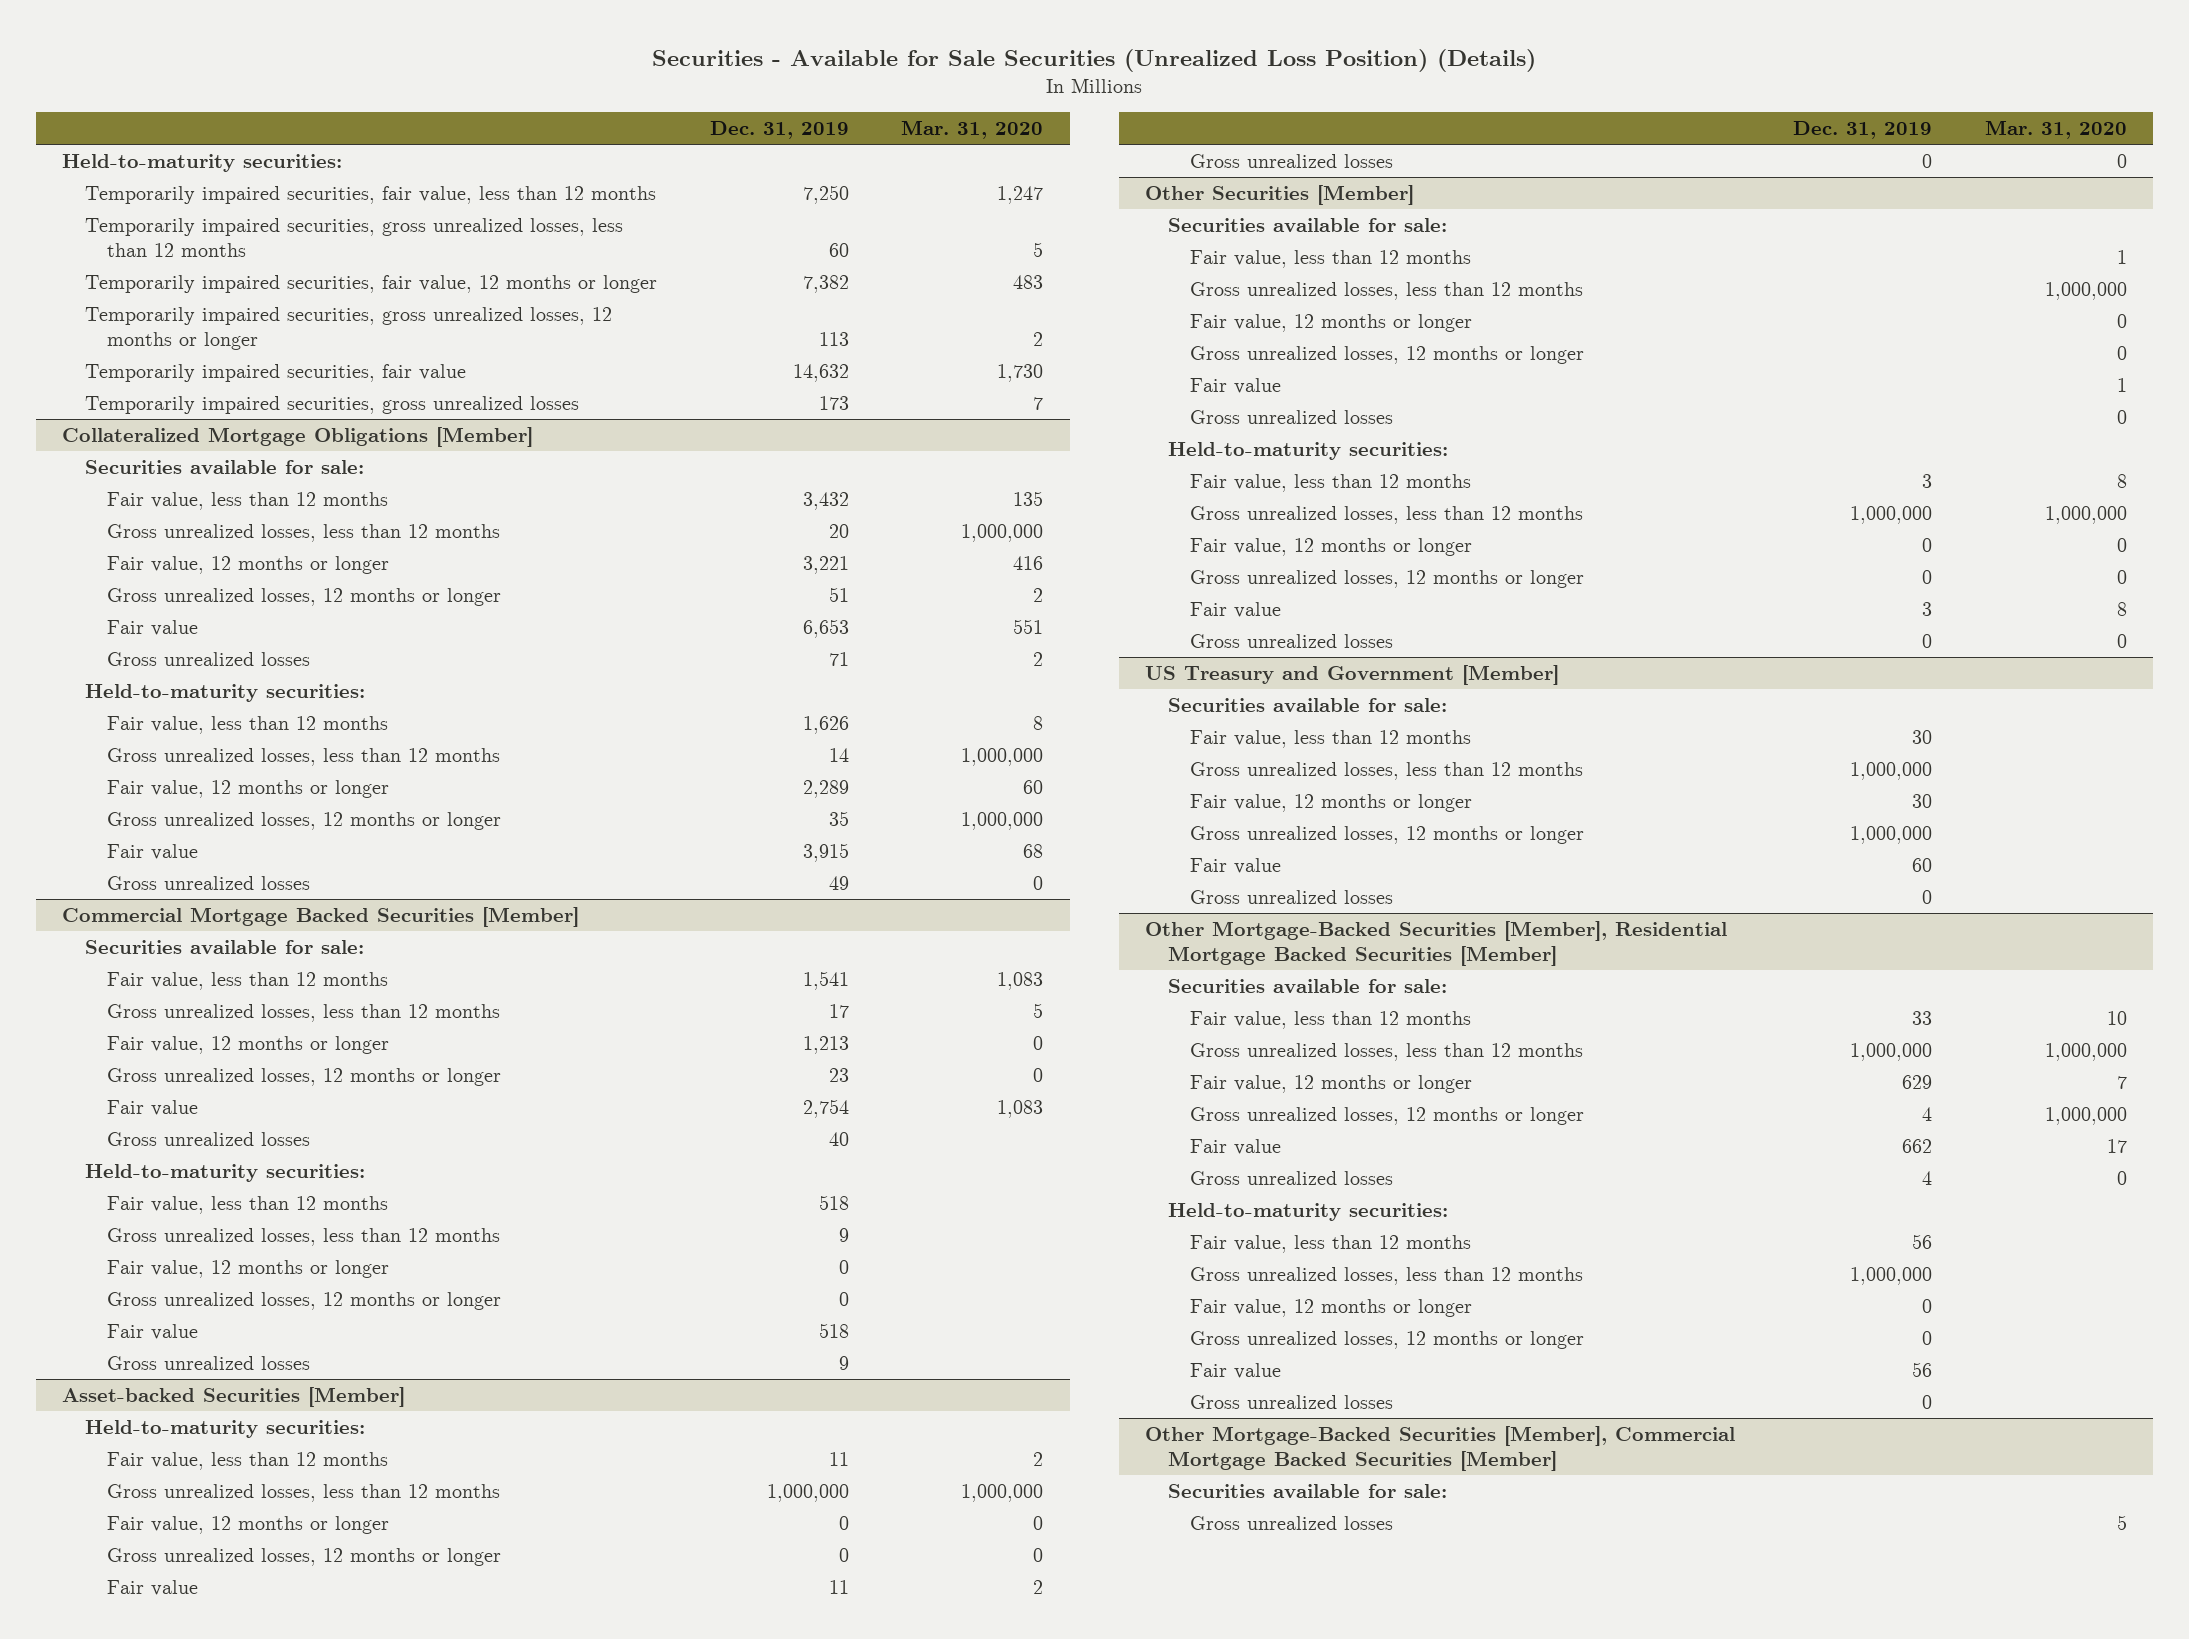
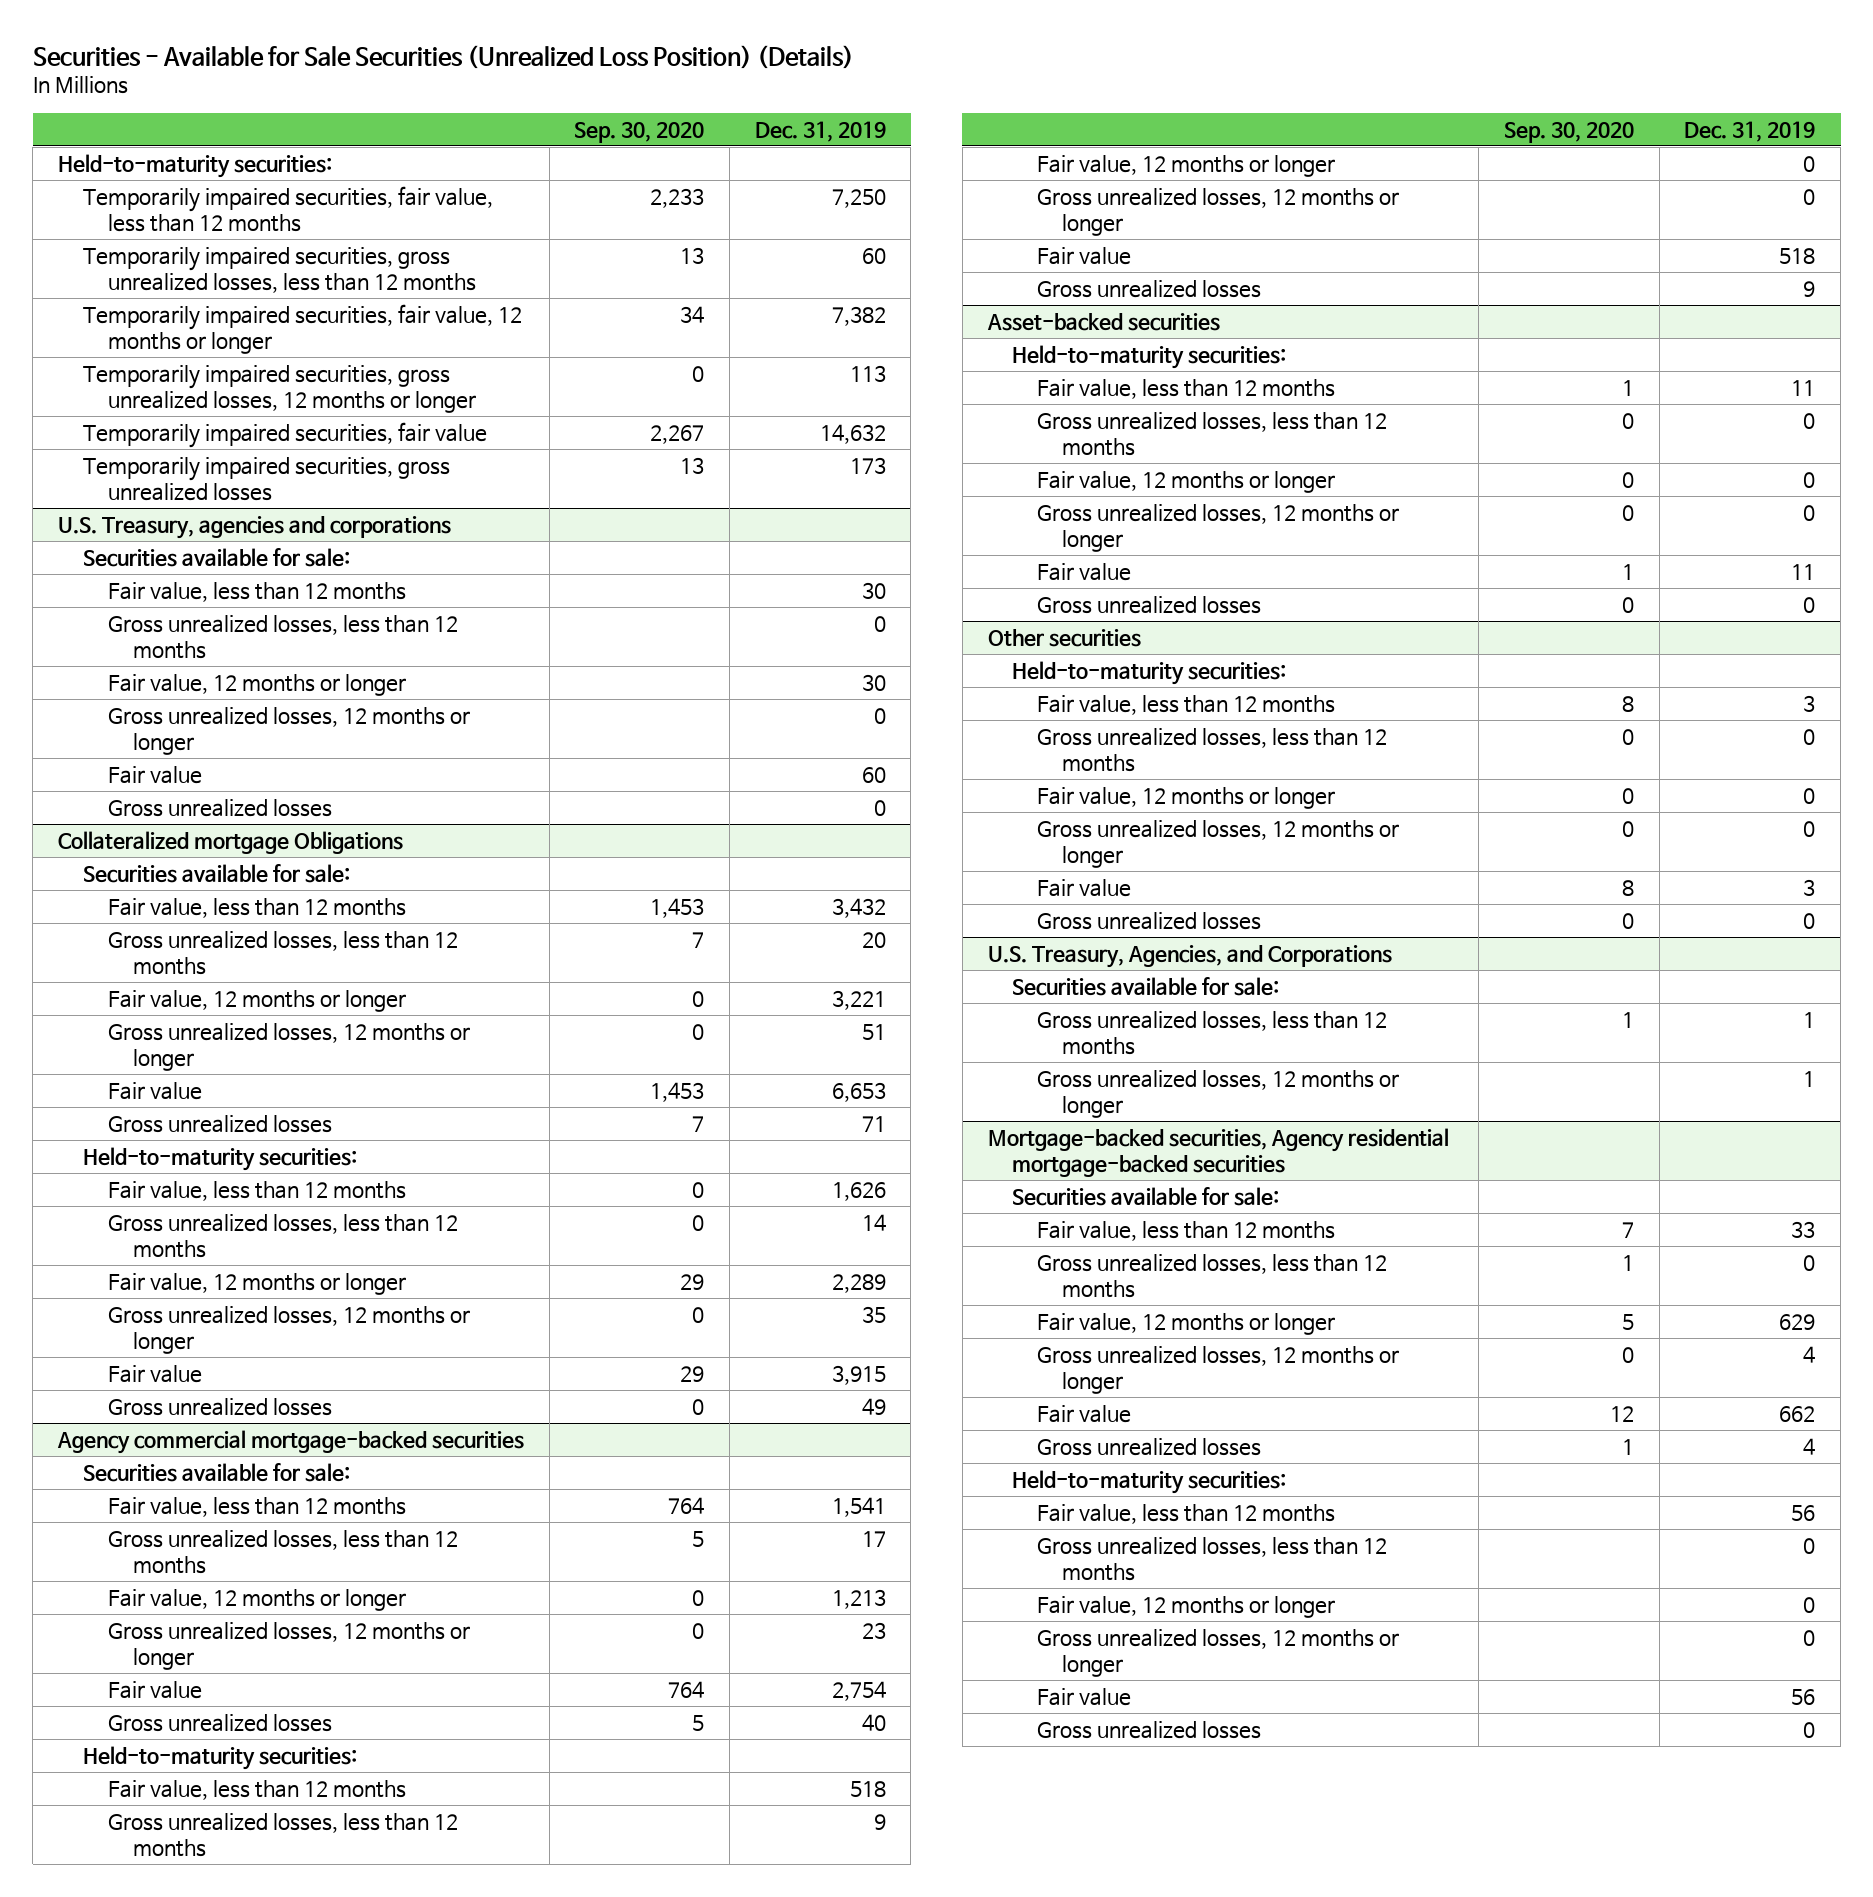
- | Dec. 31, 2019 | Mar. 31, 2020
+ | Sep. 30, 2020 | Dec. 31, 2019
- Collateralized Mortgage Obligations [Member]
+ U.S. Treasury, agencies and corporations
+ Fair value, less than 12 months | | 30
+ Gross unrealized losses, less than 12 months | | 0
+ Fair value, 12 months or longer | | 30
+ Gross unrealized losses, 12 months or longer | | 0
+ Fair value | | 60
+ Gross unrealized losses | | 0
+ Collateralized mortgage Obligations
+ Securities available for sale:
- Commercial Mortgage Backed Securities [Member]
+ Agency commercial mortgage-backed securities
- Asset-backed Securities [Member]
+ Asset-backed securities
- Gross unrealized losses, less than 12 months | 1,000,000 | 1,000,000
+ Gross unrealized losses, less than 12 months | 0 | 0
- Other Securities [Member]
- Securities available for sale:
- Fair value, less than 12 months | | 1
- Gross unrealized losses, less than 12 months | | 1,000,000
- Fair value, 12 months or longer | | 0
- Gross unrealized losses, 12 months or longer | | 0
- Fair value | | 1
- Gross unrealized losses | | 0
+ Other securities
- Gross unrealized losses, less than 12 months | 1,000,000 | 1,000,000
+ Gross unrealized losses, less than 12 months | 0 | 0
- US Treasury and Government [Member]
+ U.S. Treasury, Agencies, and Corporations
- Fair value, less than 12 months | 30 |
- Gross unrealized losses, less than 12 months | 1,000,000 |
- Fair value, 12 months or longer | 30 |
- Gross unrealized losses, 12 months or longer | 1,000,000 |
- Fair value | 60 |
- Gross unrealized losses | 0 |
- Other Mortgage-Backed Securities [Member], Residential Mortgage Backed Securities [Member]
+ Gross unrealized losses, less than 12 months | 1 | 1
+ Gross unrealized losses, 12 months or longer | | 1
+ Mortgage-backed securities, Agency residential mortgage-backed securities
- Gross unrealized losses, less than 12 months | 1,000,000 | 1,000,000
+ Gross unrealized losses, less than 12 months | 1 | 0
- Gross unrealized losses, less than 12 months | 1,000,000 |
+ Gross unrealized losses, less than 12 months | | 0
- Other Mortgage-Backed Securities [Member], Commercial Mortgage Backed Securities [Member]
- Securities available for sale:
- Gross unrealized losses | | 5

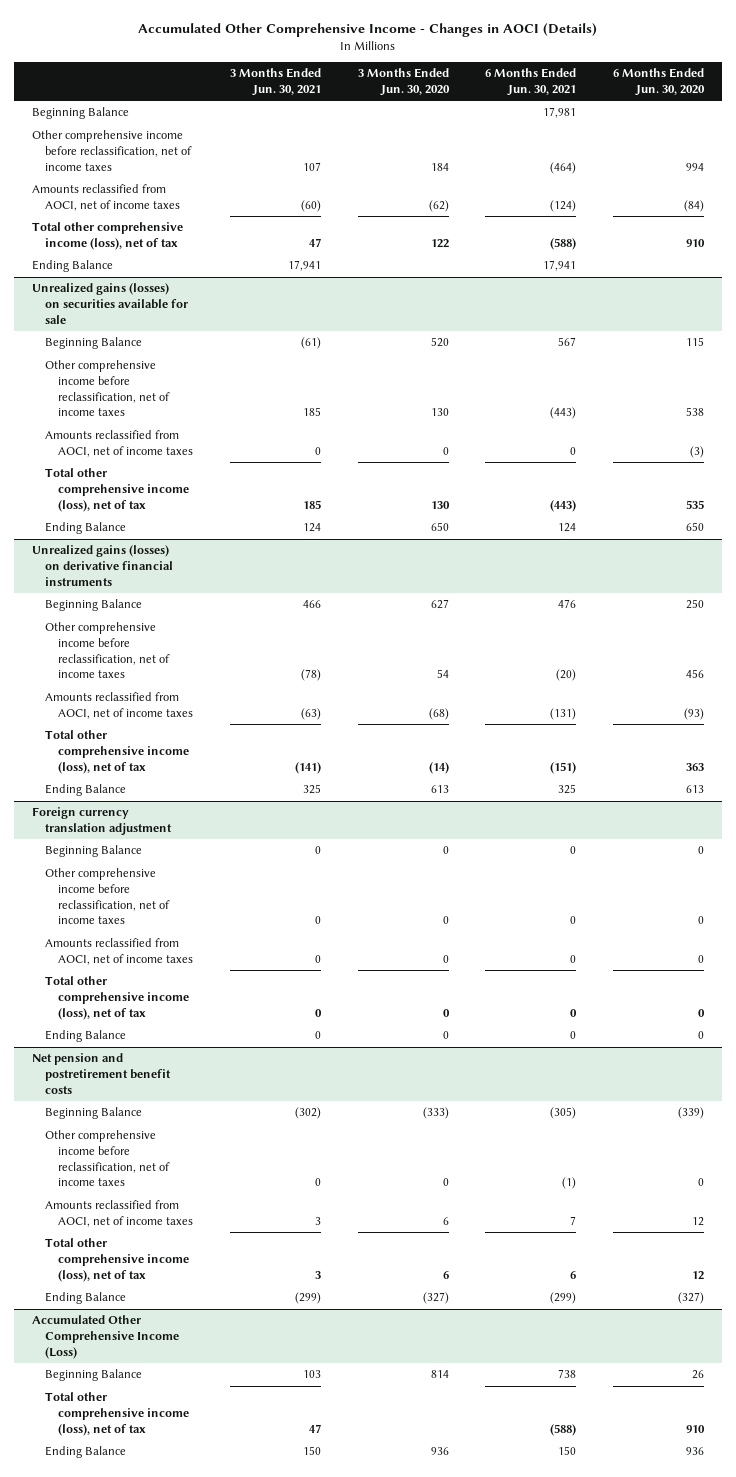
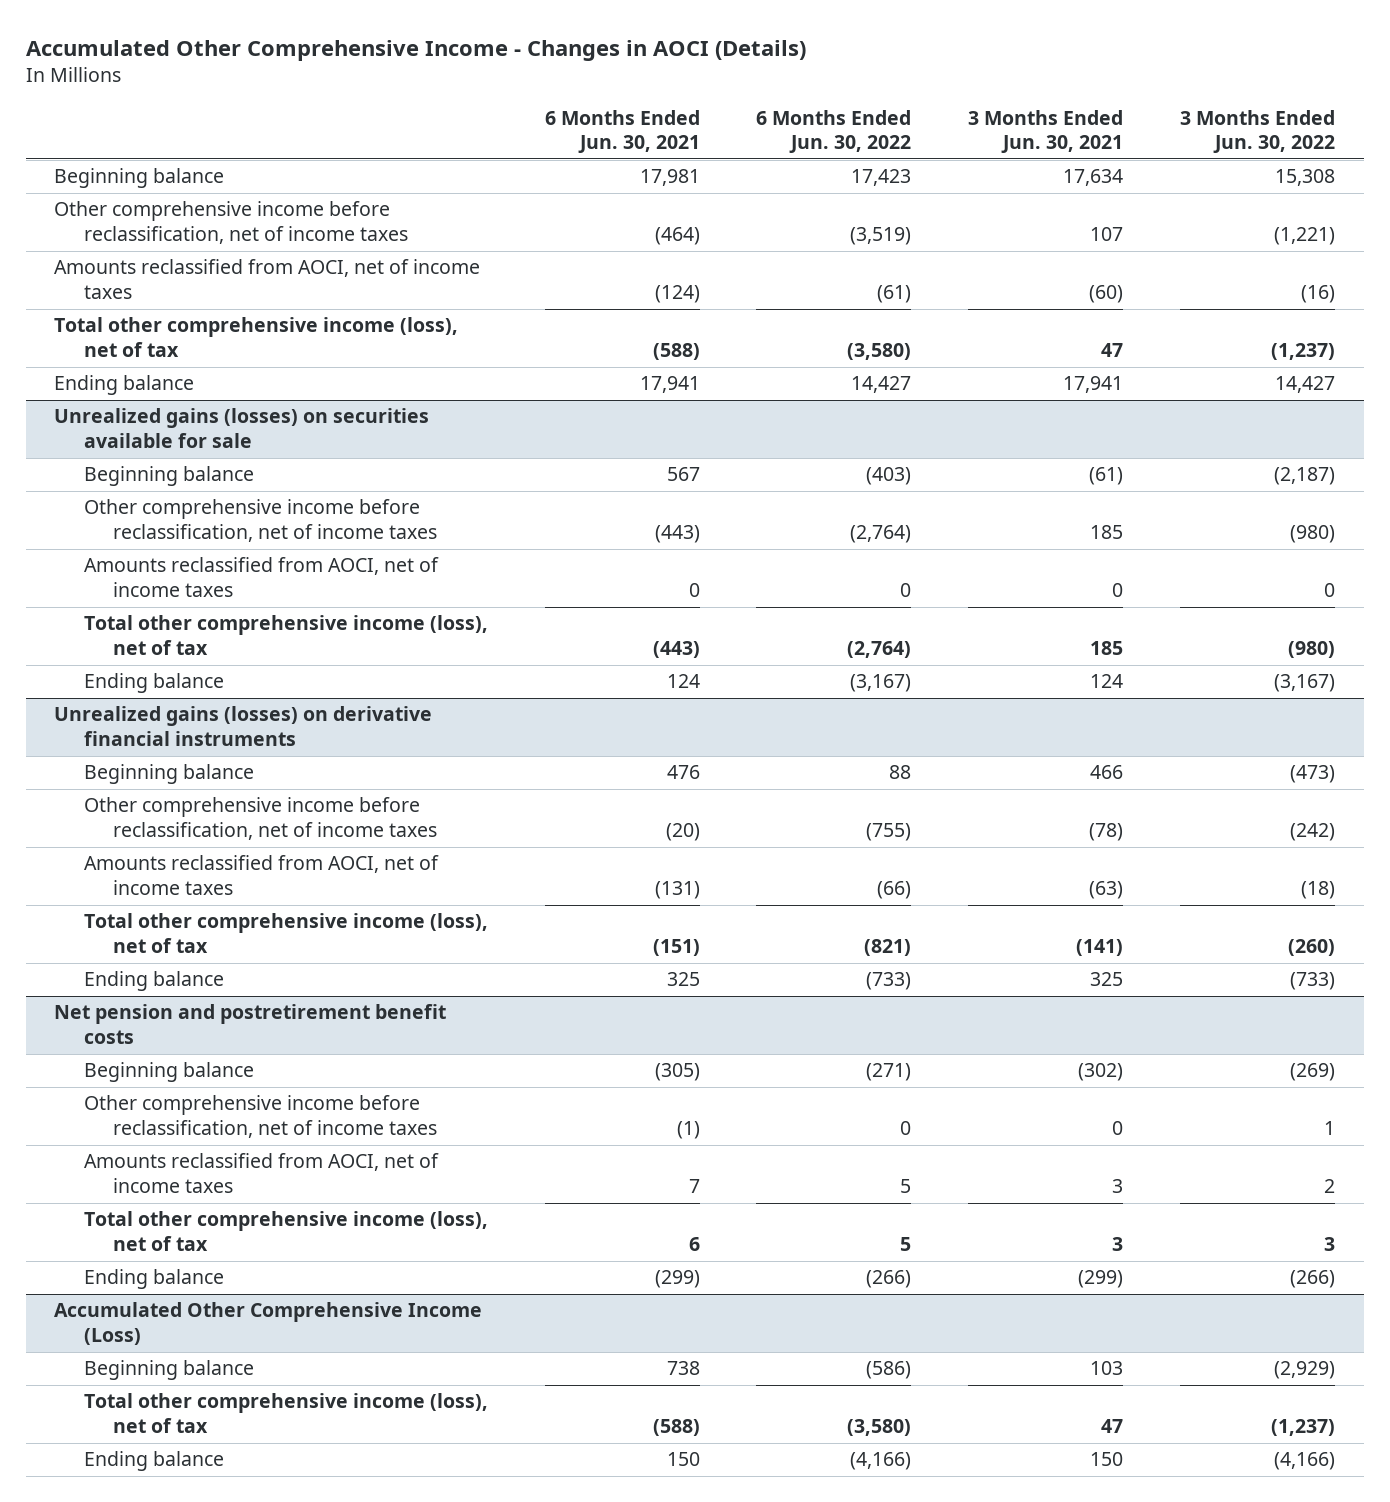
- | 3 Months Ended Jun. 30, 2021 | 3 Months Ended Jun. 30, 2020 | 6 Months Ended Jun. 30, 2021 | 6 Months Ended Jun. 30, 2020
+ | 6 Months Ended Jun. 30, 2021 | 6 Months Ended Jun. 30, 2022 | 3 Months Ended Jun. 30, 2021 | 3 Months Ended Jun. 30, 2022
- Beginning Balance | | | 17,981 |
+ Beginning balance | 17,981 | 17,423 | 17,634 | 15,308
- Ending Balance | 17,941 | | 17,941 |
+ Ending balance | 17,941 | 14,427 | 17,941 | 14,427
@ Unrealized gains (losses) on securities available for sale
- Beginning Balance | (61) | 520 | 567 | 115
+ Beginning balance | 567 | (403) | (61) | (2,187)
- Ending Balance | 124 | 650 | 124 | 650
+ Ending balance | 124 | (3,167) | 124 | (3,167)
@ Unrealized gains (losses) on derivative financial instruments
- Beginning Balance | 466 | 627 | 476 | 250
+ Beginning balance | 476 | 88 | 466 | (473)
- Ending Balance | 325 | 613 | 325 | 613
- Foreign currency translation adjustment
- Beginning Balance | 0 | 0 | 0 | 0
- Other comprehensive income before reclassification, net of income taxes | 0 | 0 | 0 | 0
- Amounts reclassified from AOCI, net of income taxes | 0 | 0 | 0 | 0
- Total other comprehensive income (loss), net of tax | 0 | 0 | 0 | 0
- Ending Balance | 0 | 0 | 0 | 0
@ Unrealized gains (losses) on derivative financial instruments
+ Ending balance | 325 | (733) | 325 | (733)
@ Net pension and postretirement benefit costs
- Beginning Balance | (302) | (333) | (305) | (339)
+ Beginning balance | (305) | (271) | (302) | (269)
- Ending Balance | (299) | (327) | (299) | (327)
+ Ending balance | (299) | (266) | (299) | (266)
@ Accumulated Other Comprehensive Income (Loss)
- Beginning Balance | 103 | 814 | 738 | 26
+ Beginning balance | 738 | (586) | 103 | (2,929)
- Ending Balance | 150 | 936 | 150 | 936
+ Ending balance | 150 | (4,166) | 150 | (4,166)

